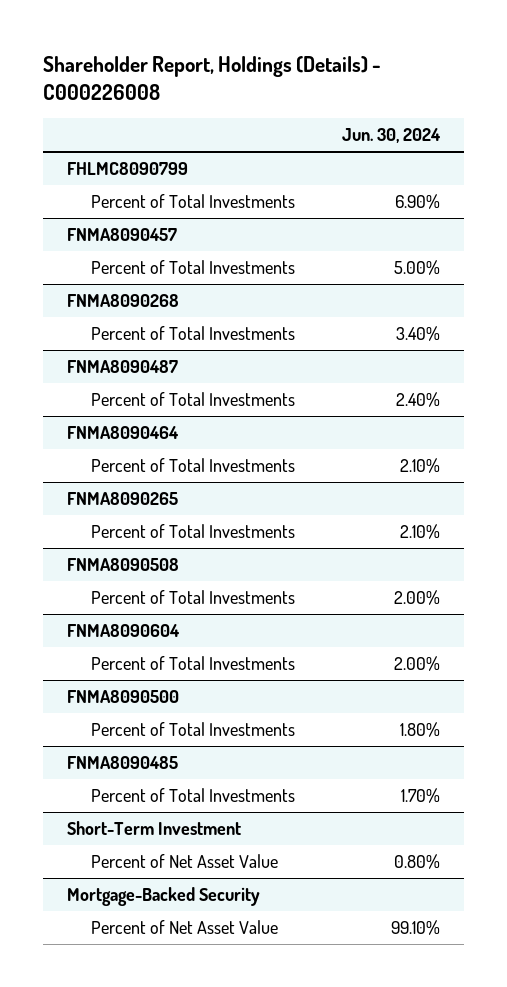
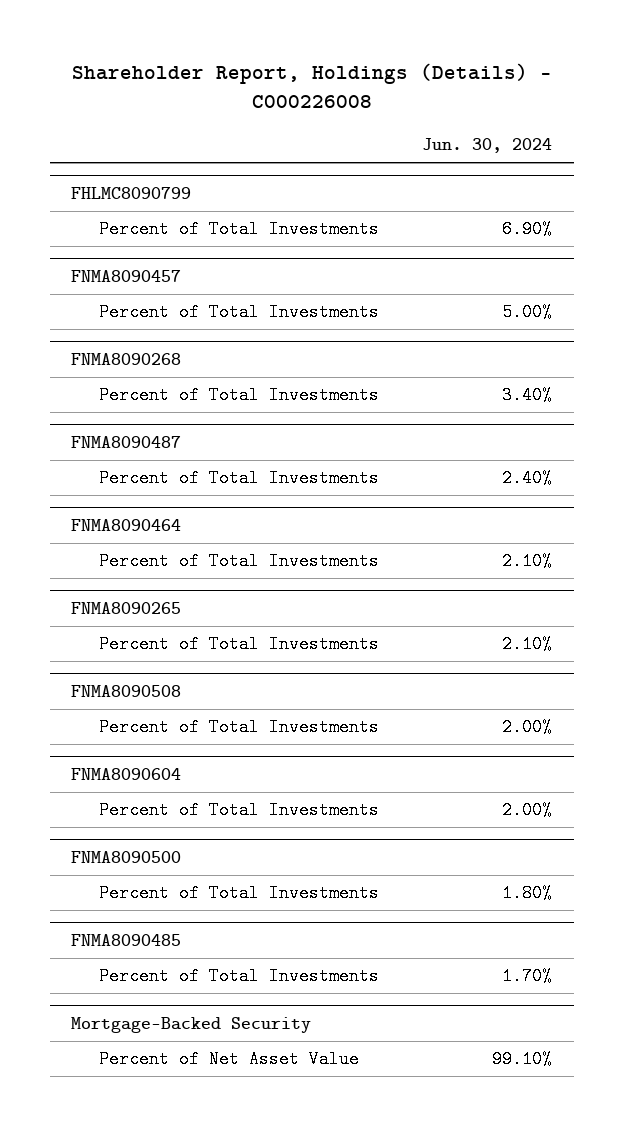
- Short-Term Investment
- Percent of Net Asset Value | 0.80%

